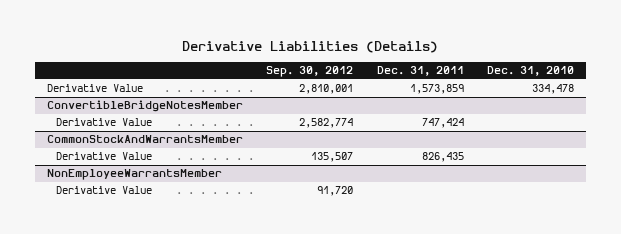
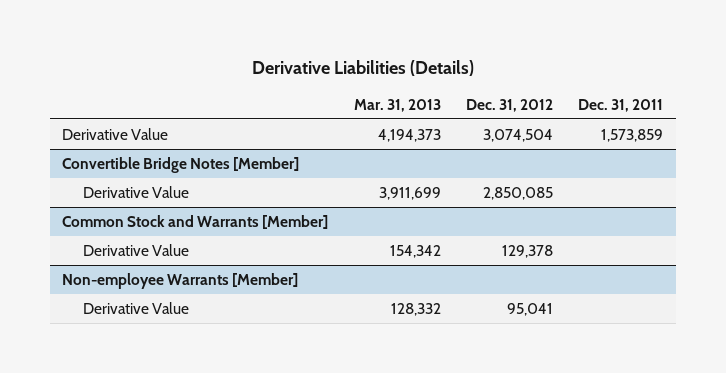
- | Sep. 30, 2012 | Dec. 31, 2011 | Dec. 31, 2010
+ | Mar. 31, 2013 | Dec. 31, 2012 | Dec. 31, 2011
- ConvertibleBridgeNotesMember
- Derivative Value | 2,582,774 | 747,424 |
- CommonStockAndWarrantsMember
- Derivative Value | 135,507 | 826,435 |
- NonEmployeeWarrantsMember
- Derivative Value | 91,720 | |
+ Convertible Bridge Notes [Member]
+ Derivative Value | 3,911,699 | 2,850,085 |
+ Common Stock and Warrants [Member]
+ Derivative Value | 154,342 | 129,378 |
+ Non-employee Warrants [Member]
+ Derivative Value | 128,332 | 95,041 |

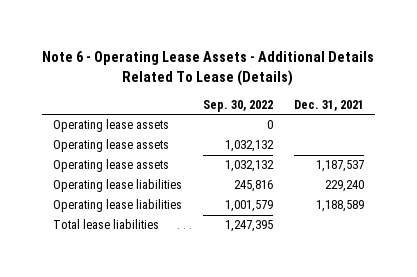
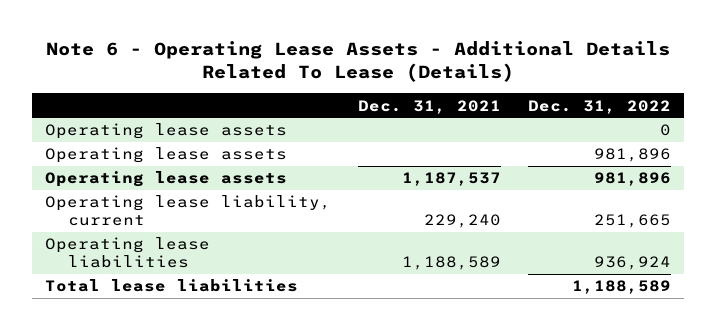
- | Sep. 30, 2022 | Dec. 31, 2021
+ | Dec. 31, 2021 | Dec. 31, 2022
- Operating lease liabilities | 245,816 | 229,240
+ Operating lease liability, current | 229,240 | 251,665

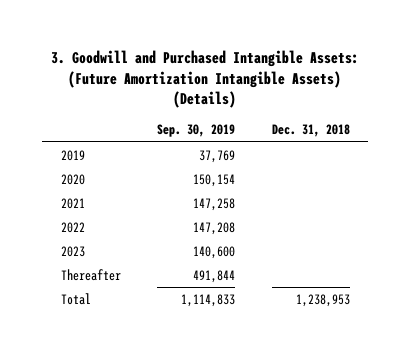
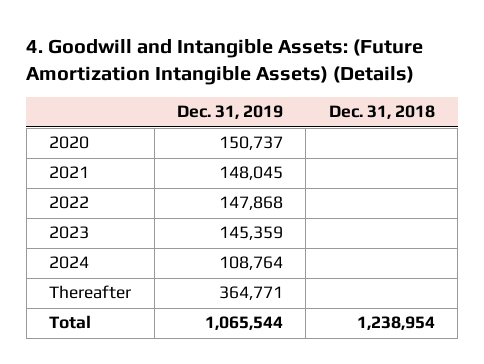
- 3. Goodwill and Purchased Intangible Assets: (Future Amortization Intangible Assets) (Details)
+ 4. Goodwill and Intangible Assets: (Future Amortization Intangible Assets) (Details)
- | Sep. 30, 2019 | Dec. 31, 2018
+ | Dec. 31, 2019 | Dec. 31, 2018
- 2019 | 37,769 |
+ 2024 | 108,764 |
- Total | 1,114,833 | 1,238,953
+ Total | 1,065,544 | 1,238,954

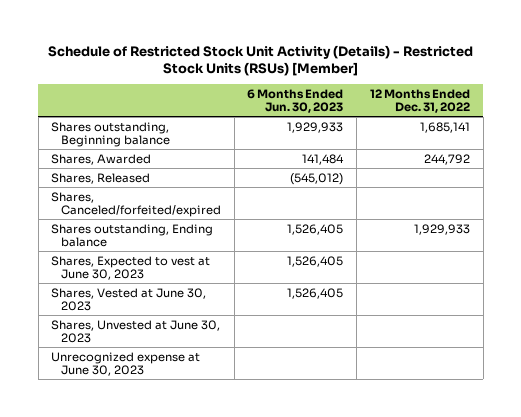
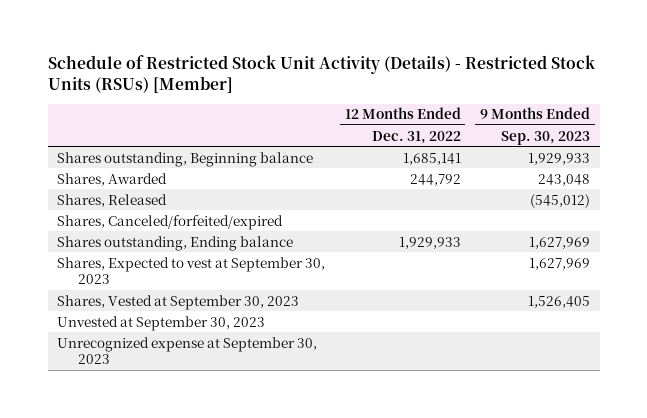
- | 6 Months Ended Jun. 30, 2023 | 12 Months Ended Dec. 31, 2022
+ | 12 Months Ended Dec. 31, 2022 | 9 Months Ended Sep. 30, 2023
- Shares, Expected to vest at June 30, 2023 | 1,526,405 |
- Shares, Vested at June 30, 2023 | 1,526,405 |
- Shares, Unvested at June 30, 2023
- Unrecognized expense at June 30, 2023
+ Shares, Expected to vest at September 30, 2023 | | 1,627,969
+ Shares, Vested at September 30, 2023 | | 1,526,405
+ Unvested at September 30, 2023
+ Unrecognized expense at September 30, 2023

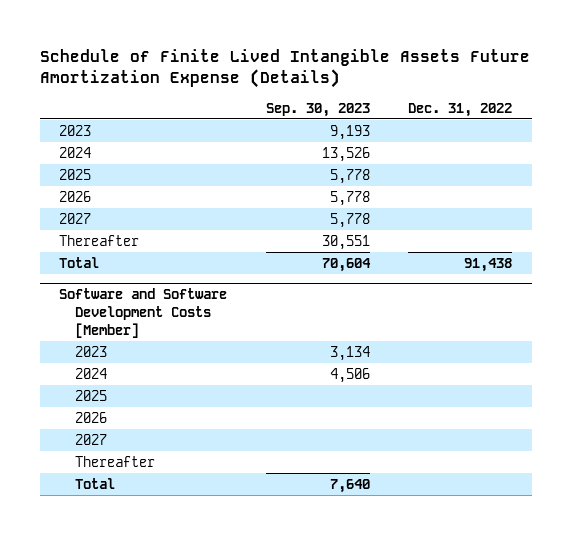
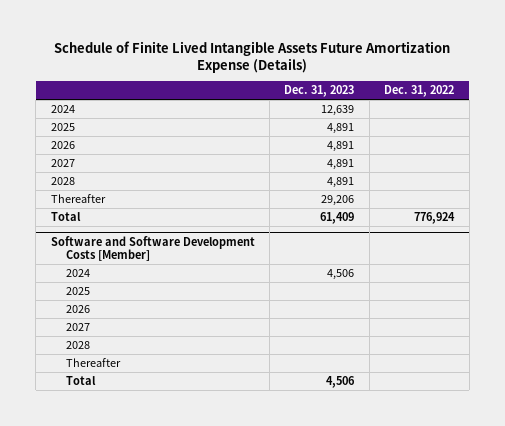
- | Sep. 30, 2023 | Dec. 31, 2022
+ | Dec. 31, 2023 | Dec. 31, 2022
- 2023 | 9,193 |
+ 2028 | 4,891 |
- Total | 70,604 | 91,438
+ Total | 61,409 | 776,924
@ Software and Software Development Costs [Member]
- 2023 | 3,134 |
+ 2028

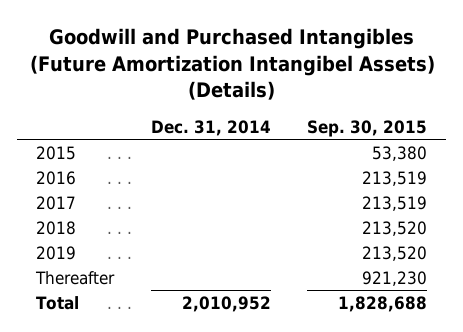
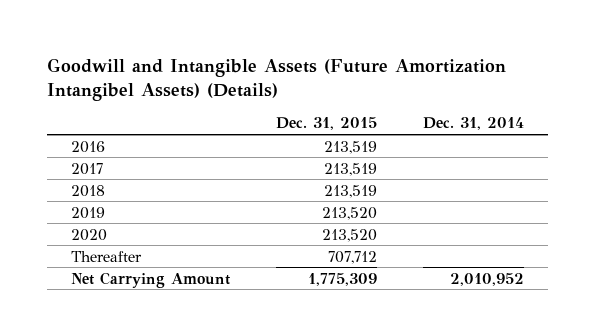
- Goodwill and Purchased Intangibles (Future Amortization Intangibel Assets) (Details)
+ Goodwill and Intangible Assets (Future Amortization Intangibel Assets) (Details)
- | Dec. 31, 2014 | Sep. 30, 2015
+ | Dec. 31, 2015 | Dec. 31, 2014
- 2015 | | 53,380
+ 2020 | 213,520 |
- Total | 2,010,952 | 1,828,688
+ Net Carrying Amount | 1,775,309 | 2,010,952

